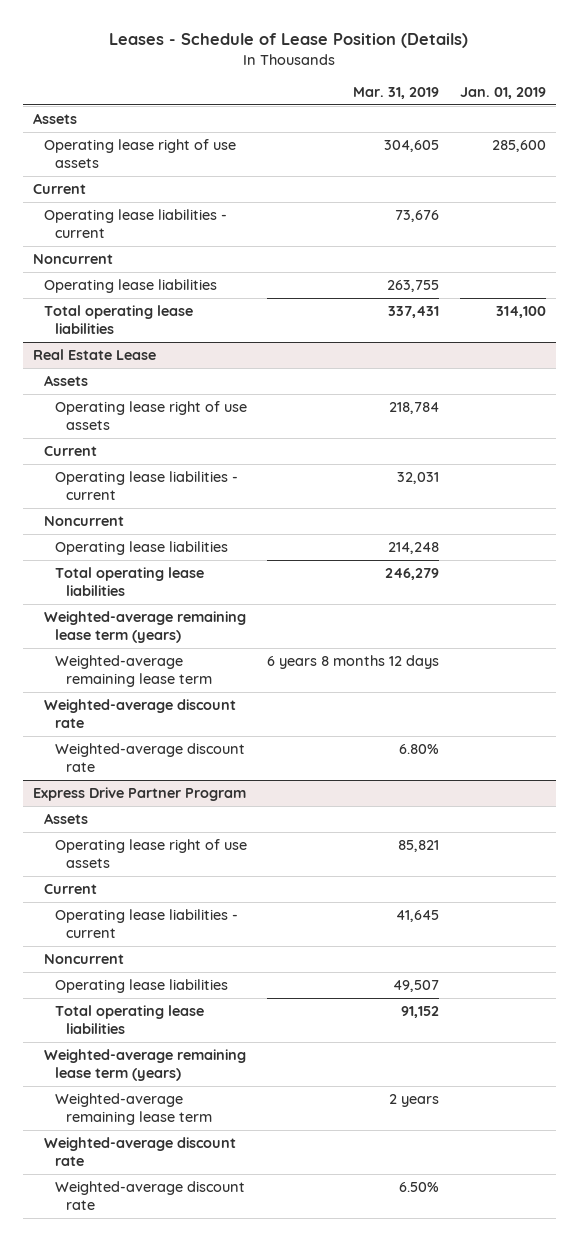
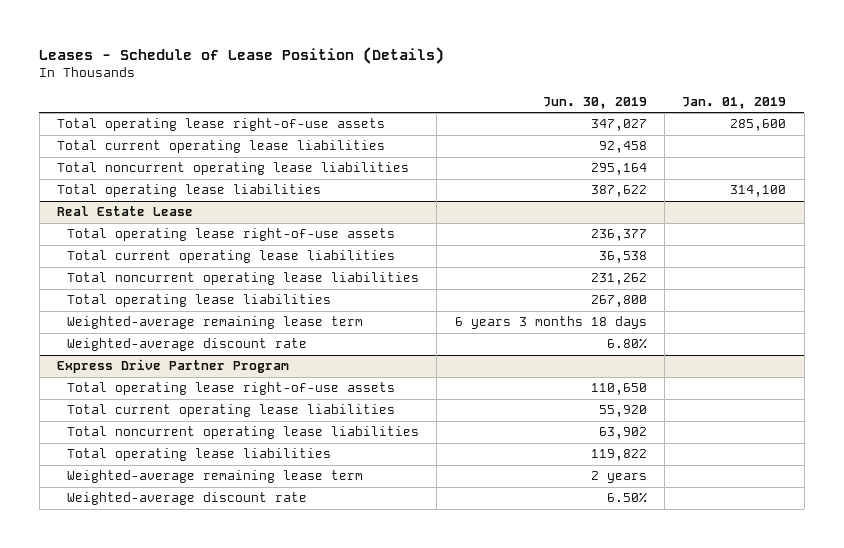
- | Mar. 31, 2019 | Jan. 01, 2019
+ | Jun. 30, 2019 | Jan. 01, 2019
- Assets
- Operating lease right of use assets | 304,605 | 285,600
- Current
- Operating lease liabilities - current | 73,676 |
- Noncurrent
- Operating lease liabilities | 263,755 |
+ Total operating lease right-of-use assets | 347,027 | 285,600
+ Total current operating lease liabilities | 92,458 |
+ Total noncurrent operating lease liabilities | 295,164 |
@ Real Estate Lease
- Assets
- Operating lease right of use assets | 218,784 |
- Current
- Operating lease liabilities - current | 32,031 |
- Noncurrent
- Operating lease liabilities | 214,248 |
+ Total operating lease right-of-use assets | 236,377 |
+ Total current operating lease liabilities | 36,538 |
+ Total noncurrent operating lease liabilities | 231,262 |
- Weighted-average remaining lease term (years)
- Weighted-average discount rate | 6.80% |
@ Express Drive Partner Program
- Assets
- Operating lease right of use assets | 85,821 |
- Current
- Operating lease liabilities - current | 41,645 |
- Noncurrent
- Operating lease liabilities | 49,507 |
+ Total operating lease right-of-use assets | 110,650 |
+ Total current operating lease liabilities | 55,920 |
+ Total noncurrent operating lease liabilities | 63,902 |
- Weighted-average remaining lease term (years)
- Weighted-average discount rate | 6.50% |

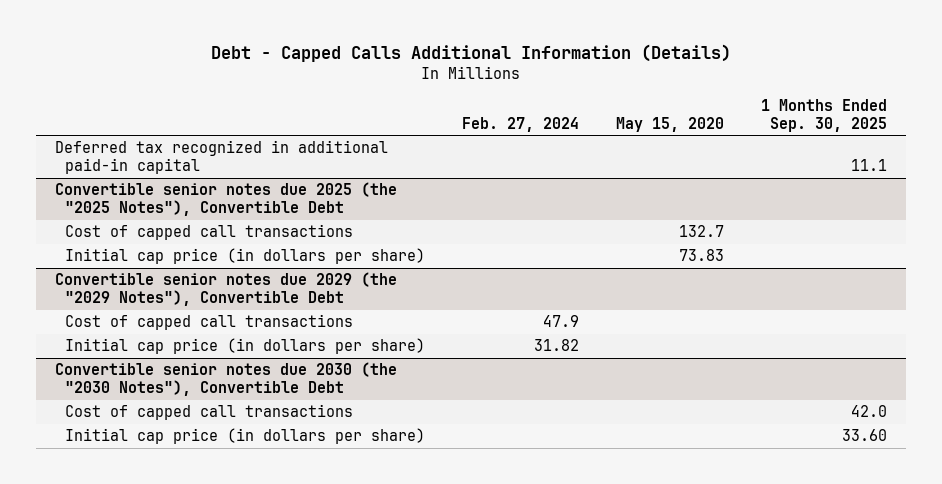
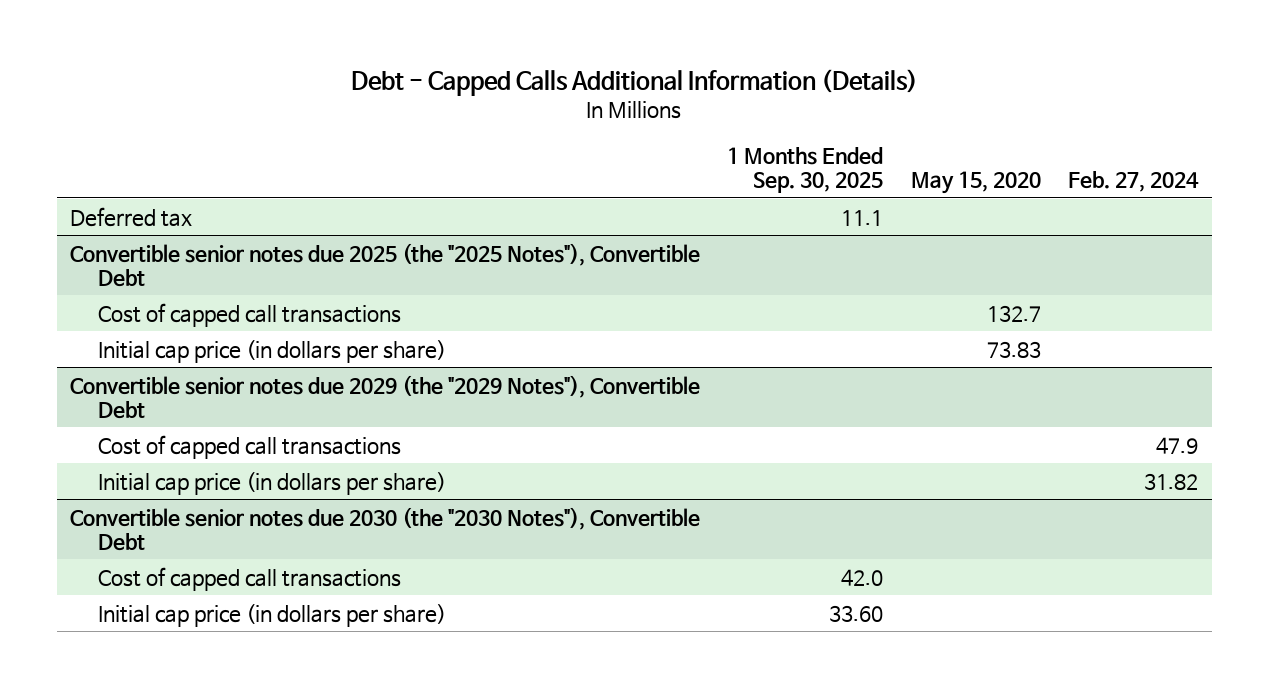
- | Feb. 27, 2024 | May 15, 2020 | 1 Months Ended Sep. 30, 2025
+ | 1 Months Ended Sep. 30, 2025 | May 15, 2020 | Feb. 27, 2024
- Deferred tax recognized in additional paid-in capital | | | 11.1
+ Deferred tax | 11.1 | |

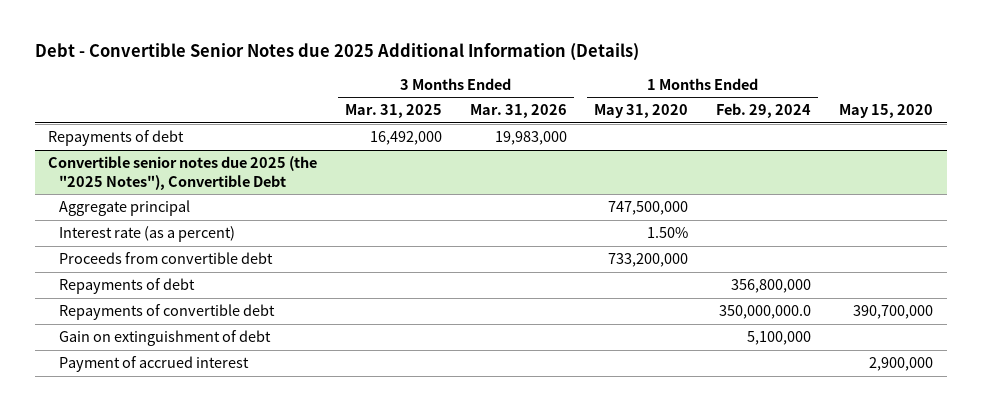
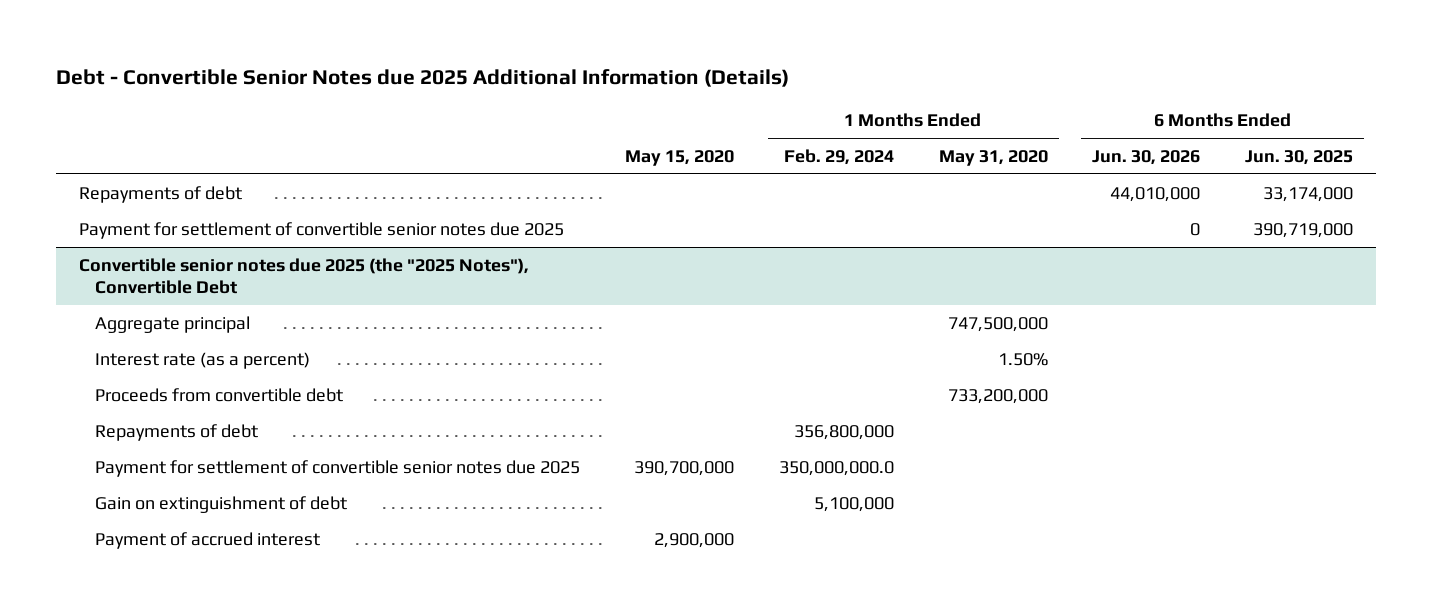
- | 3 Months Ended Mar. 31, 2025 | 3 Months Ended Mar. 31, 2026 | 1 Months Ended May 31, 2020 | 1 Months Ended Feb. 29, 2024 | May 15, 2020
+ | May 15, 2020 | 1 Months Ended Feb. 29, 2024 | 1 Months Ended May 31, 2020 | 6 Months Ended Jun. 30, 2026 | 6 Months Ended Jun. 30, 2025
+ Payment for settlement of convertible senior notes due 2025 | | | | 0 | 390,719,000
@ Convertible senior notes due 2025 (the "2025 Notes"), Convertible Debt
- Repayments of convertible debt | | | | 350,000,000.0 | 390,700,000
+ Payment for settlement of convertible senior notes due 2025 | 390,700,000 | 350,000,000.0 | | |

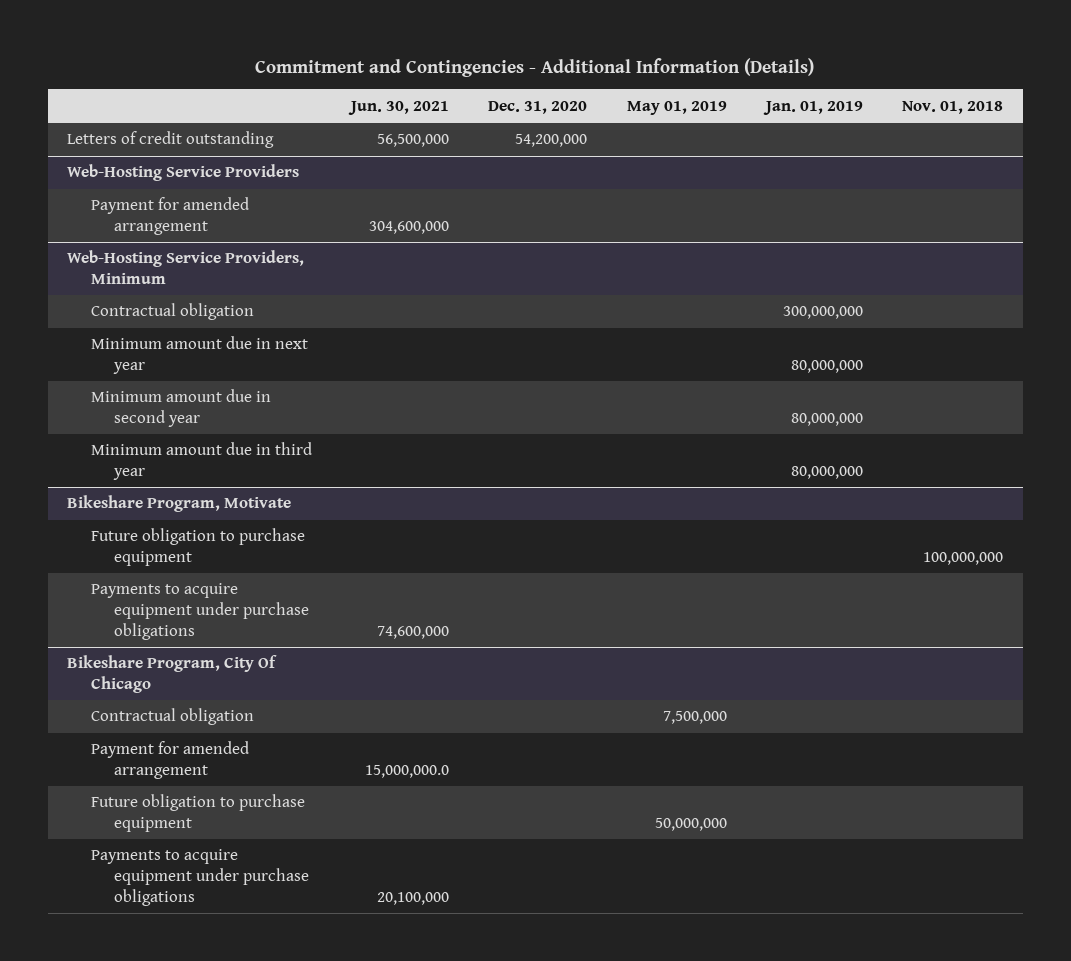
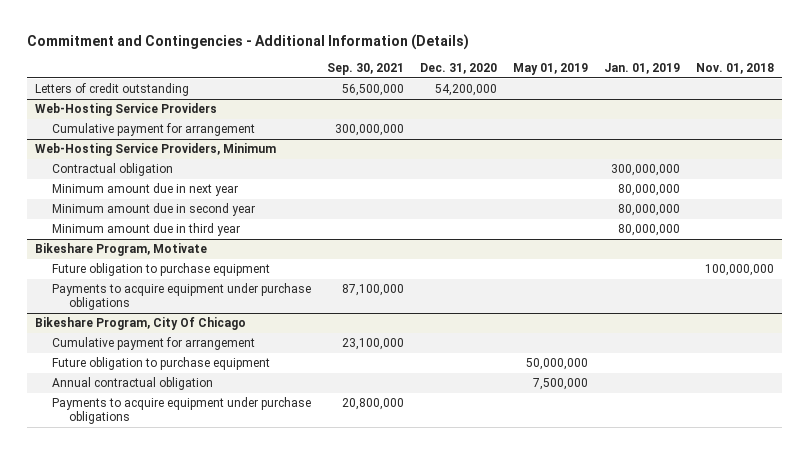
- | Jun. 30, 2021 | Dec. 31, 2020 | May 01, 2019 | Jan. 01, 2019 | Nov. 01, 2018
+ | Sep. 30, 2021 | Dec. 31, 2020 | May 01, 2019 | Jan. 01, 2019 | Nov. 01, 2018
@ Web-Hosting Service Providers
- Payment for amended arrangement | 304,600,000 | | | |
+ Cumulative payment for arrangement | 300,000,000 | | | |
@ Bikeshare Program, City Of Chicago
- Contractual obligation | | | 7,500,000 | |
- Payment for amended arrangement | 15,000,000.0 | | | |
+ Cumulative payment for arrangement | 23,100,000 | | | |
+ Annual contractual obligation | | | 7,500,000 | |

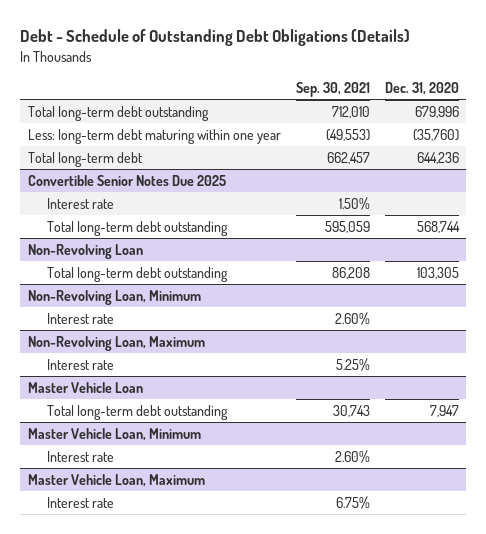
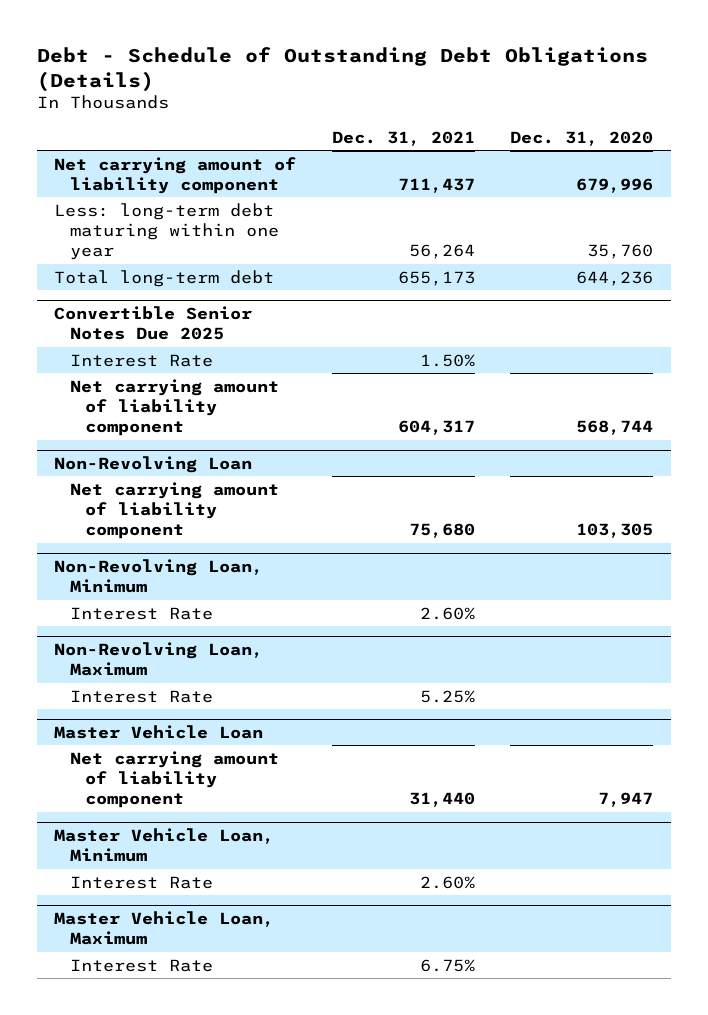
- | Sep. 30, 2021 | Dec. 31, 2020
+ | Dec. 31, 2021 | Dec. 31, 2020
- Total long-term debt outstanding | 712,010 | 679,996
- Less: long-term debt maturing within one year | (49,553) | (35,760)
+ Net carrying amount of liability component | 711,437 | 679,996
+ Less: long-term debt maturing within one year | 56,264 | 35,760
@ Convertible Senior Notes Due 2025
- Interest rate | 1.50% |
- Total long-term debt outstanding | 595,059 | 568,744
+ Interest Rate | 1.50% |
+ Net carrying amount of liability component | 604,317 | 568,744
@ Non-Revolving Loan
- Total long-term debt outstanding | 86,208 | 103,305
+ Net carrying amount of liability component | 75,680 | 103,305
@ Non-Revolving Loan, Minimum
- Interest rate | 2.60% |
+ Interest Rate | 2.60% |
@ Non-Revolving Loan, Maximum
- Interest rate | 5.25% |
+ Interest Rate | 5.25% |
@ Master Vehicle Loan
- Total long-term debt outstanding | 30,743 | 7,947
+ Net carrying amount of liability component | 31,440 | 7,947
@ Master Vehicle Loan, Minimum
- Interest rate | 2.60% |
+ Interest Rate | 2.60% |
@ Master Vehicle Loan, Maximum
- Interest rate | 6.75% |
+ Interest Rate | 6.75% |

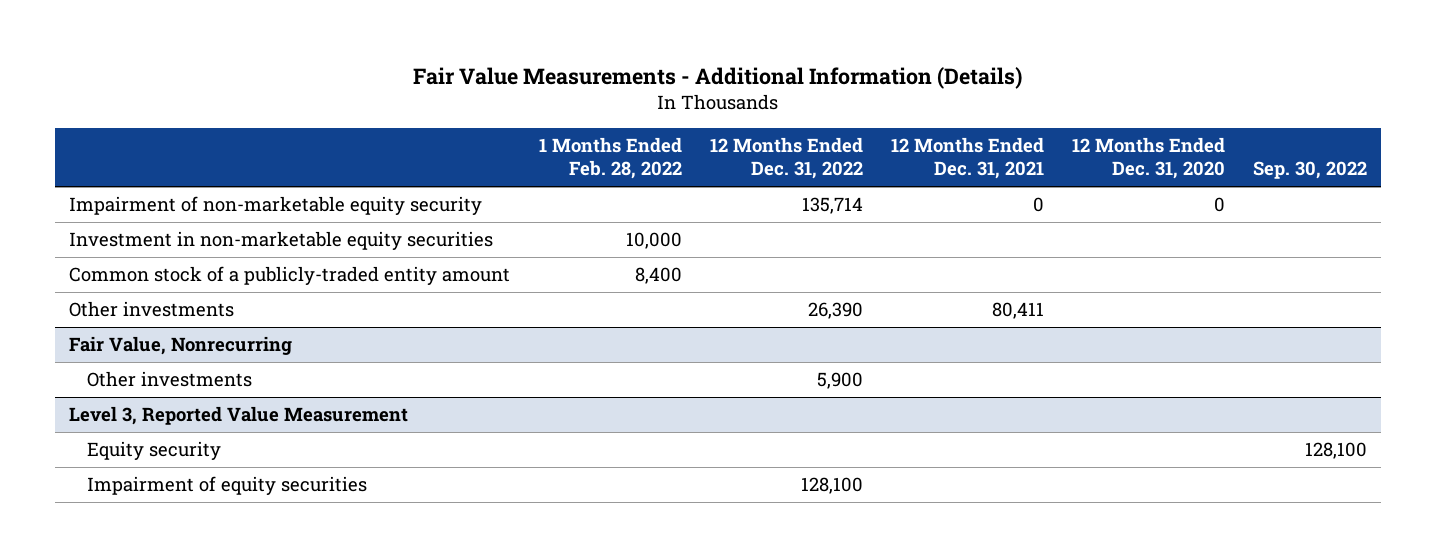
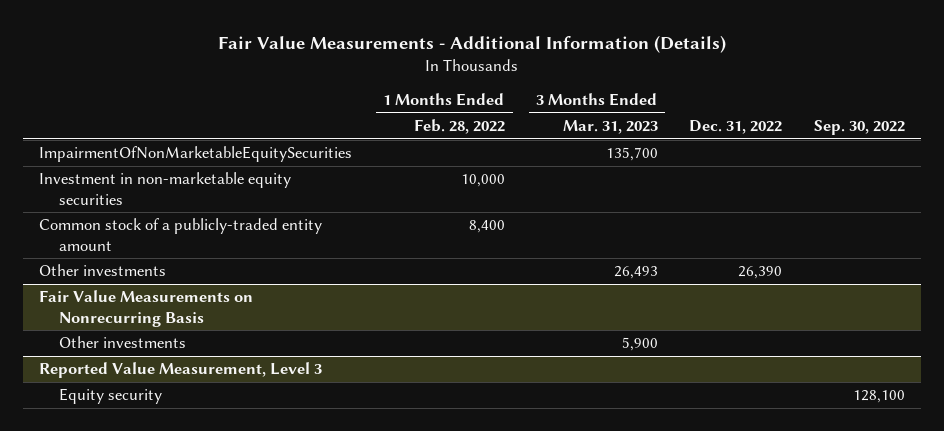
- | 1 Months Ended Feb. 28, 2022 | 12 Months Ended Dec. 31, 2022 | 12 Months Ended Dec. 31, 2021 | 12 Months Ended Dec. 31, 2020 | Sep. 30, 2022
+ | 1 Months Ended Feb. 28, 2022 | 3 Months Ended Mar. 31, 2023 | Dec. 31, 2022 | Sep. 30, 2022
- Impairment of non-marketable equity security | | 135,714 | 0 | 0 |
+ ImpairmentOfNonMarketableEquitySecurities | | 135,700 | |
- Fair Value, Nonrecurring
+ Fair Value Measurements on Nonrecurring Basis
- Level 3, Reported Value Measurement
+ Reported Value Measurement, Level 3
- Impairment of equity securities | | 128,100 | | |

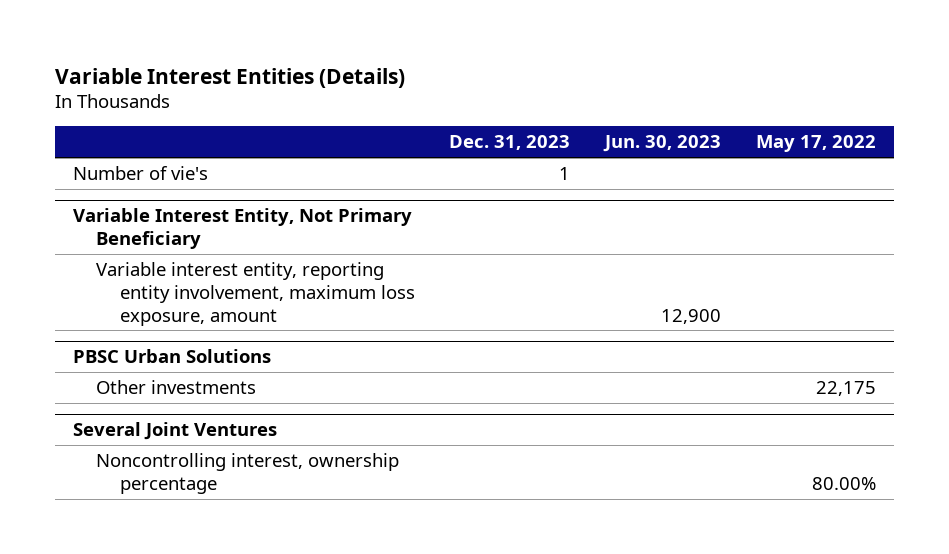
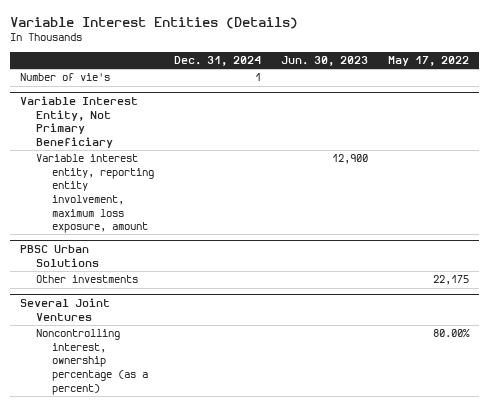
- | Dec. 31, 2023 | Jun. 30, 2023 | May 17, 2022
+ | Dec. 31, 2024 | Jun. 30, 2023 | May 17, 2022
@ Several Joint Ventures
- Noncontrolling interest, ownership percentage | | | 80.00%
+ Noncontrolling interest, ownership percentage (as a percent) | | | 80.00%

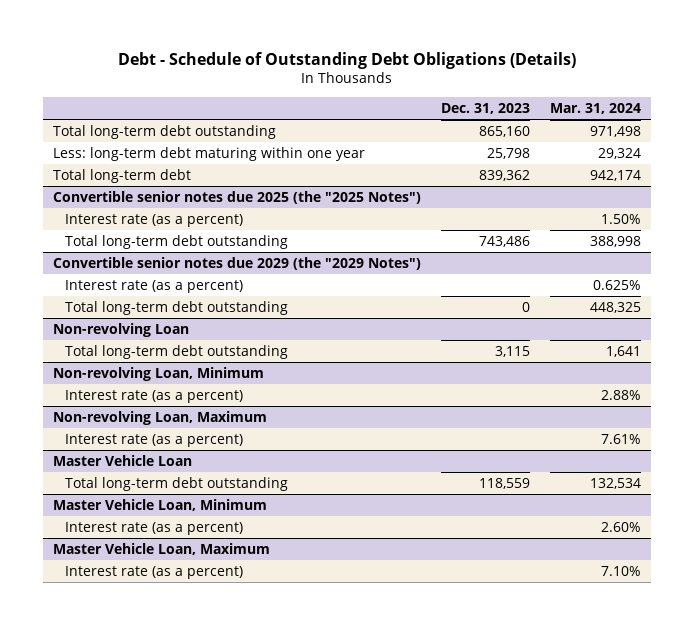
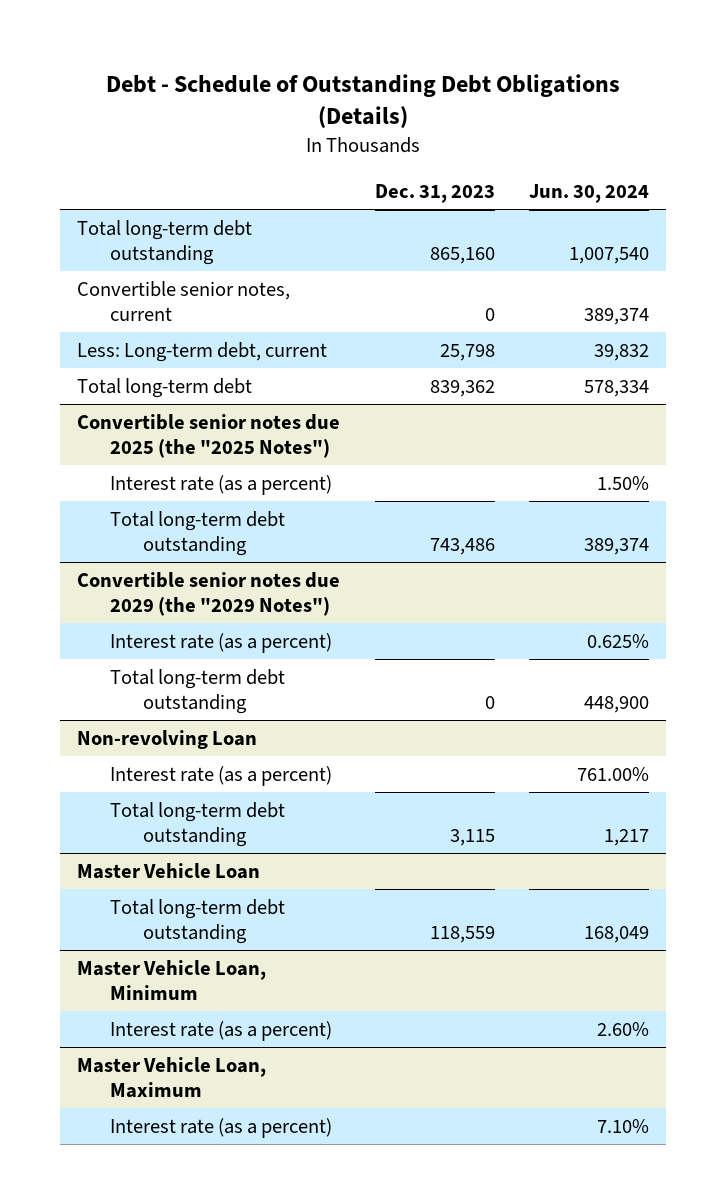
- | Dec. 31, 2023 | Mar. 31, 2024
+ | Dec. 31, 2023 | Jun. 30, 2024
- Less: long-term debt maturing within one year | 25,798 | 29,324
+ Convertible senior notes, current | 0 | 389,374
+ Less: Long-term debt, current | 25,798 | 39,832
@ Non-revolving Loan
+ Interest rate (as a percent) | | 761.00%
- Non-revolving Loan, Minimum
- Interest rate (as a percent) | | 2.88%
- Non-revolving Loan, Maximum
- Interest rate (as a percent) | | 7.61%

